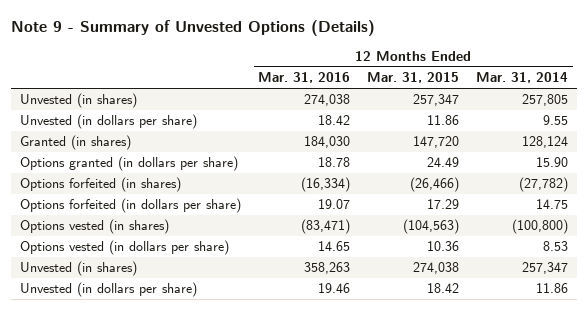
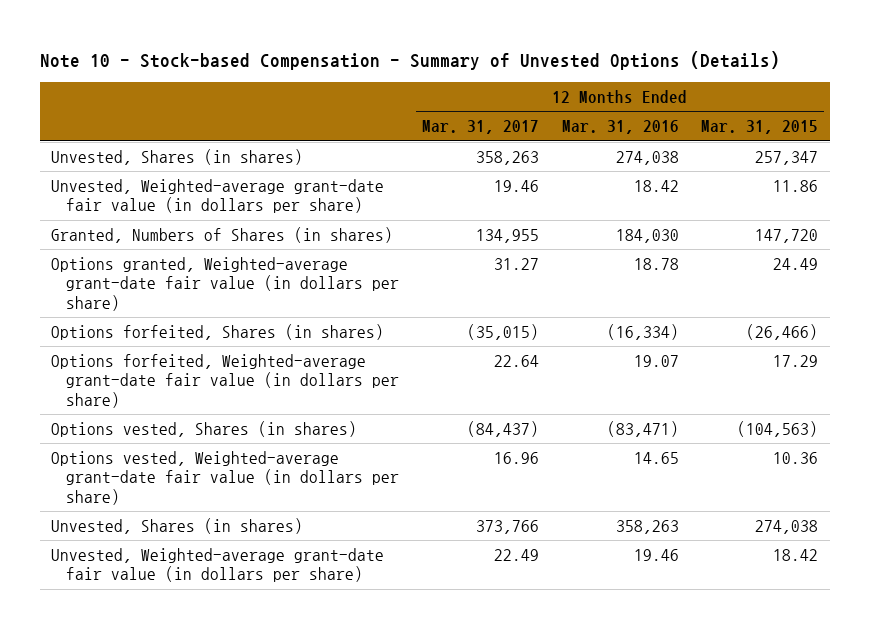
- Note 9 - Summary of Unvested Options (Details)
+ Note 10 - Stock-based Compensation - Summary of Unvested Options (Details)
- | 12 Months Ended Mar. 31, 2016 | 12 Months Ended Mar. 31, 2015 | 12 Months Ended Mar. 31, 2014
+ | 12 Months Ended Mar. 31, 2017 | 12 Months Ended Mar. 31, 2016 | 12 Months Ended Mar. 31, 2015
- Unvested (in shares) | 274,038 | 257,347 | 257,805
- Unvested (in dollars per share) | 18.42 | 11.86 | 9.55
- Granted (in shares) | 184,030 | 147,720 | 128,124
- Options granted (in dollars per share) | 18.78 | 24.49 | 15.90
- Options forfeited (in shares) | (16,334) | (26,466) | (27,782)
- Options forfeited (in dollars per share) | 19.07 | 17.29 | 14.75
- Options vested (in shares) | (83,471) | (104,563) | (100,800)
- Options vested (in dollars per share) | 14.65 | 10.36 | 8.53
- Unvested (in shares) | 358,263 | 274,038 | 257,347
- Unvested (in dollars per share) | 19.46 | 18.42 | 11.86
+ Unvested, Shares (in shares) | 358,263 | 274,038 | 257,347
+ Unvested, Weighted-average grant-date fair value (in dollars per share) | 19.46 | 18.42 | 11.86
+ Granted, Numbers of Shares (in shares) | 134,955 | 184,030 | 147,720
+ Options granted, Weighted-average grant-date fair value (in dollars per share) | 31.27 | 18.78 | 24.49
+ Options forfeited, Shares (in shares) | (35,015) | (16,334) | (26,466)
+ Options forfeited, Weighted-average grant-date fair value (in dollars per share) | 22.64 | 19.07 | 17.29
+ Options vested, Shares (in shares) | (84,437) | (83,471) | (104,563)
+ Options vested, Weighted-average grant-date fair value (in dollars per share) | 16.96 | 14.65 | 10.36
+ Unvested, Shares (in shares) | 373,766 | 358,263 | 274,038
+ Unvested, Weighted-average grant-date fair value (in dollars per share) | 22.49 | 19.46 | 18.42

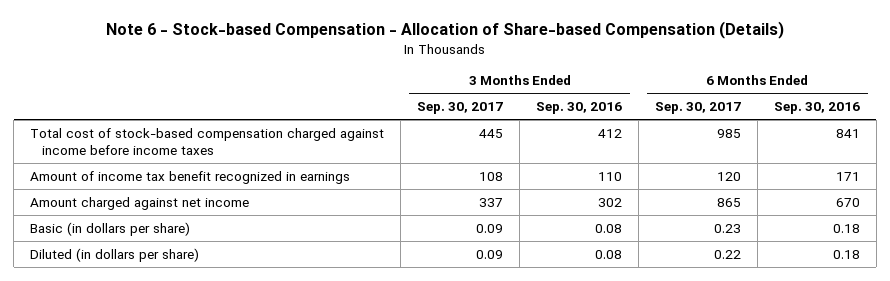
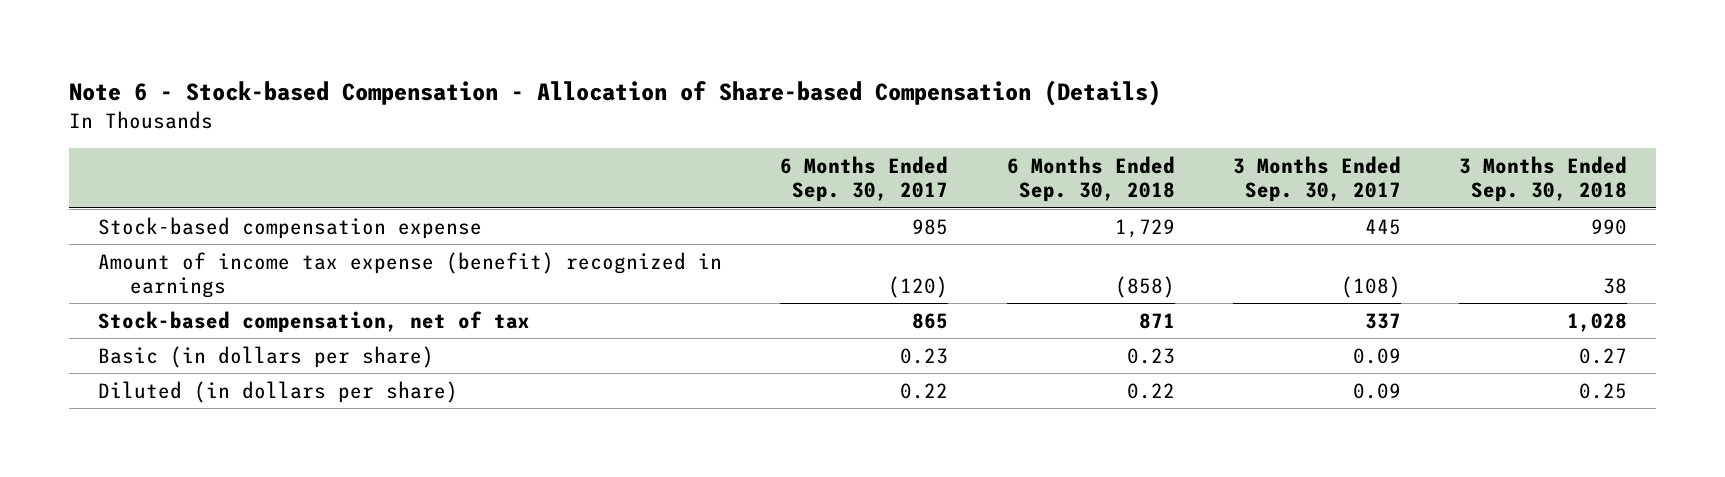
- | 3 Months Ended Sep. 30, 2017 | 3 Months Ended Sep. 30, 2016 | 6 Months Ended Sep. 30, 2017 | 6 Months Ended Sep. 30, 2016
+ | 6 Months Ended Sep. 30, 2017 | 6 Months Ended Sep. 30, 2018 | 3 Months Ended Sep. 30, 2017 | 3 Months Ended Sep. 30, 2018
- Total cost of stock-based compensation charged against income before income taxes | 445 | 412 | 985 | 841
- Amount of income tax benefit recognized in earnings | 108 | 110 | 120 | 171
- Amount charged against net income | 337 | 302 | 865 | 670
+ Stock-based compensation expense | 985 | 1,729 | 445 | 990
+ Amount of income tax expense (benefit) recognized in earnings | (120) | (858) | (108) | 38
+ Stock-based compensation, net of tax | 865 | 871 | 337 | 1,028

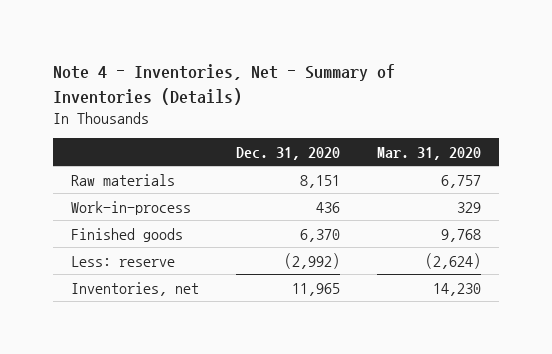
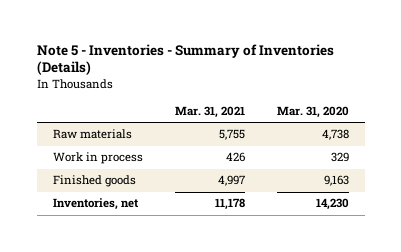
- Note 4 - Inventories, Net - Summary of Inventories (Details)
+ Note 5 - Inventories - Summary of Inventories (Details)
- | Dec. 31, 2020 | Mar. 31, 2020
+ | Mar. 31, 2021 | Mar. 31, 2020
- Raw materials | 8,151 | 6,757
- Work-in-process | 436 | 329
- Finished goods | 6,370 | 9,768
- Less: reserve | (2,992) | (2,624)
+ Raw materials | 5,755 | 4,738
+ Work in process | 426 | 329
+ Finished goods | 4,997 | 9,163

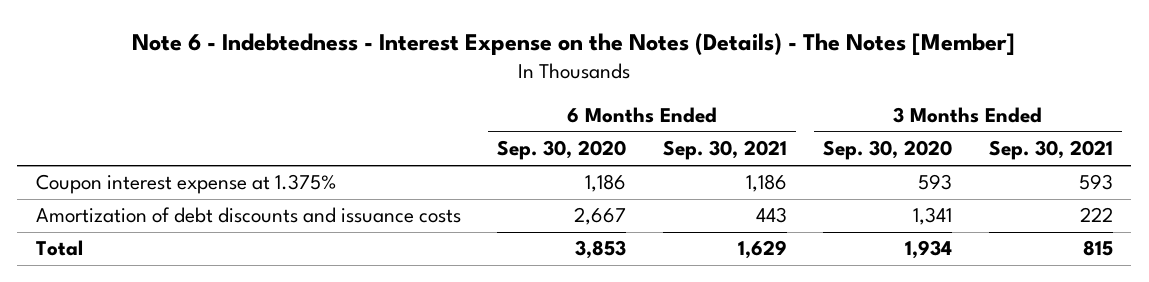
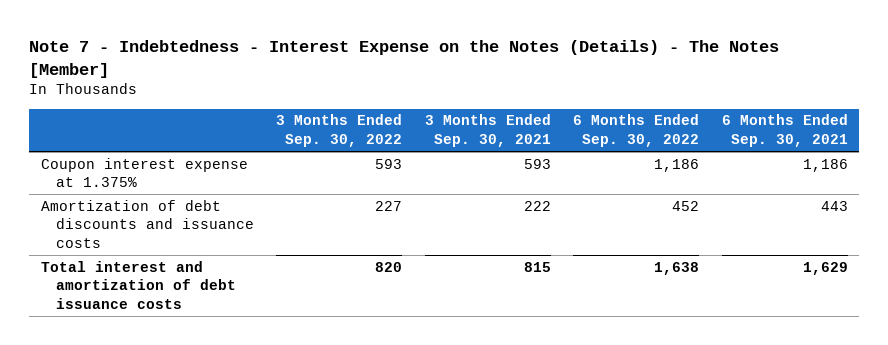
- Note 6 - Indebtedness - Interest Expense on the Notes (Details) - The Notes [Member]
+ Note 7 - Indebtedness - Interest Expense on the Notes (Details) - The Notes [Member]
- | 6 Months Ended Sep. 30, 2020 | 6 Months Ended Sep. 30, 2021 | 3 Months Ended Sep. 30, 2020 | 3 Months Ended Sep. 30, 2021
+ | 3 Months Ended Sep. 30, 2022 | 3 Months Ended Sep. 30, 2021 | 6 Months Ended Sep. 30, 2022 | 6 Months Ended Sep. 30, 2021
- Total | 3,853 | 1,629 | 1,934 | 815
+ Total interest and amortization of debt issuance costs | 820 | 815 | 1,638 | 1,629

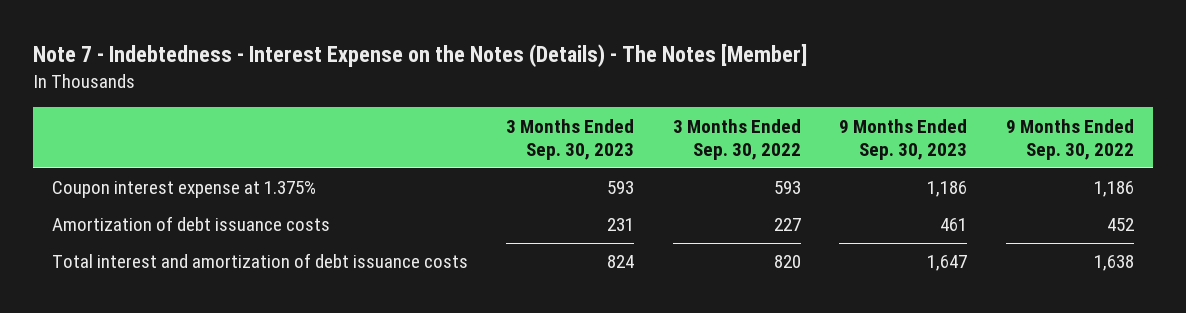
- | 3 Months Ended Sep. 30, 2022 | 3 Months Ended Sep. 30, 2021 | 6 Months Ended Sep. 30, 2022 | 6 Months Ended Sep. 30, 2021
+ | 3 Months Ended Sep. 30, 2023 | 3 Months Ended Sep. 30, 2022 | 9 Months Ended Sep. 30, 2023 | 9 Months Ended Sep. 30, 2022
- Amortization of debt discounts and issuance costs | 227 | 222 | 452 | 443
+ Amortization of debt issuance costs | 231 | 227 | 461 | 452

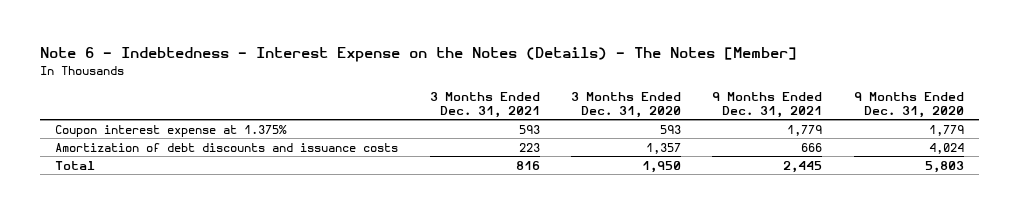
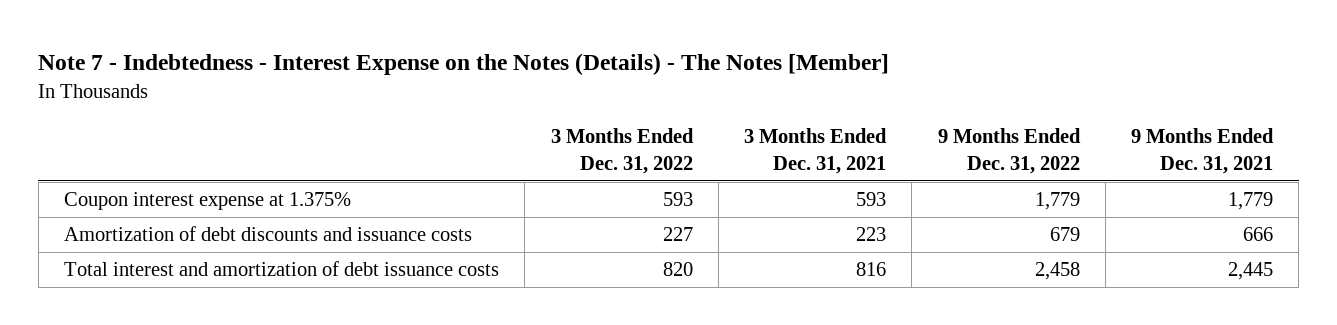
- Note 6 - Indebtedness - Interest Expense on the Notes (Details) - The Notes [Member]
+ Note 7 - Indebtedness - Interest Expense on the Notes (Details) - The Notes [Member]
- | 3 Months Ended Dec. 31, 2021 | 3 Months Ended Dec. 31, 2020 | 9 Months Ended Dec. 31, 2021 | 9 Months Ended Dec. 31, 2020
+ | 3 Months Ended Dec. 31, 2022 | 3 Months Ended Dec. 31, 2021 | 9 Months Ended Dec. 31, 2022 | 9 Months Ended Dec. 31, 2021
- Total | 816 | 1,950 | 2,445 | 5,803
+ Total interest and amortization of debt issuance costs | 820 | 816 | 2,458 | 2,445

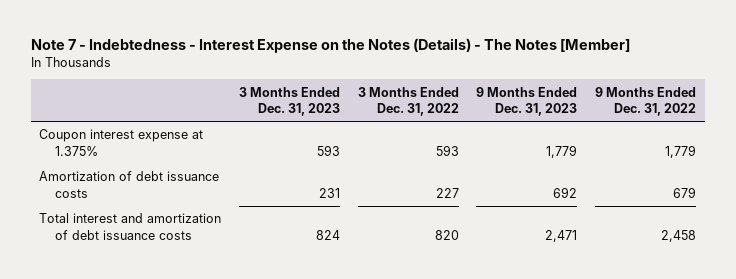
- | 3 Months Ended Dec. 31, 2022 | 3 Months Ended Dec. 31, 2021 | 9 Months Ended Dec. 31, 2022 | 9 Months Ended Dec. 31, 2021
+ | 3 Months Ended Dec. 31, 2023 | 3 Months Ended Dec. 31, 2022 | 9 Months Ended Dec. 31, 2023 | 9 Months Ended Dec. 31, 2022
- Amortization of debt discounts and issuance costs | 227 | 223 | 679 | 666
+ Amortization of debt issuance costs | 231 | 227 | 692 | 679

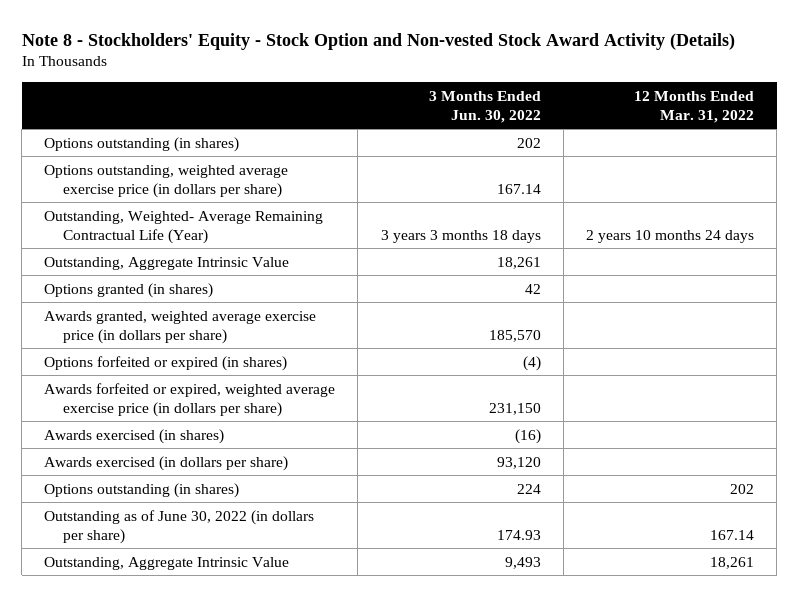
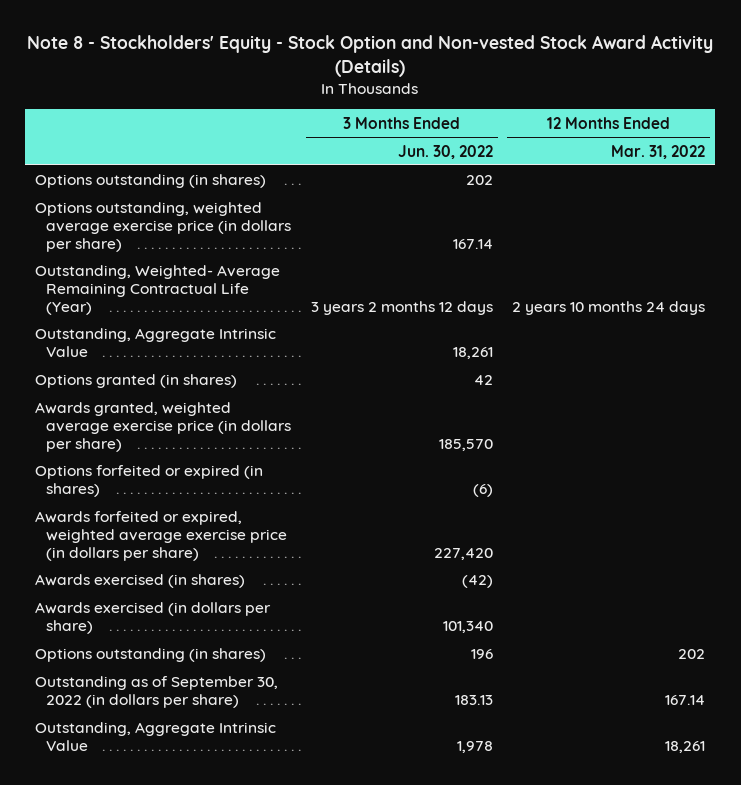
- Outstanding, Weighted- Average Remaining Contractual Life (Year) | 3 years 3 months 18 days | 2 years 10 months 24 days
+ Outstanding, Weighted- Average Remaining Contractual Life (Year) | 3 years 2 months 12 days | 2 years 10 months 24 days
- Options forfeited or expired (in shares) | (4) |
- Awards forfeited or expired, weighted average exercise price (in dollars per share) | 231,150 |
- Awards exercised (in shares) | (16) |
- Awards exercised (in dollars per share) | 93,120 |
- Options outstanding (in shares) | 224 | 202
- Outstanding as of June 30, 2022 (in dollars per share) | 174.93 | 167.14
- Outstanding, Aggregate Intrinsic Value | 9,493 | 18,261
+ Options forfeited or expired (in shares) | (6) |
+ Awards forfeited or expired, weighted average exercise price (in dollars per share) | 227,420 |
+ Awards exercised (in shares) | (42) |
+ Awards exercised (in dollars per share) | 101,340 |
+ Options outstanding (in shares) | 196 | 202
+ Outstanding as of September 30, 2022 (in dollars per share) | 183.13 | 167.14
+ Outstanding, Aggregate Intrinsic Value | 1,978 | 18,261

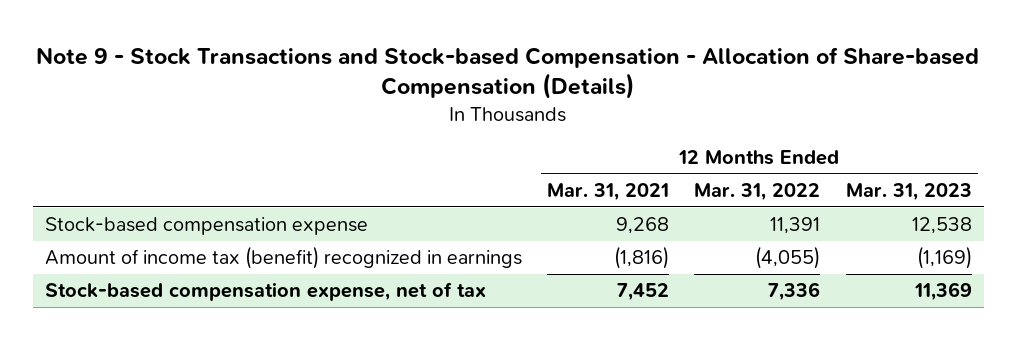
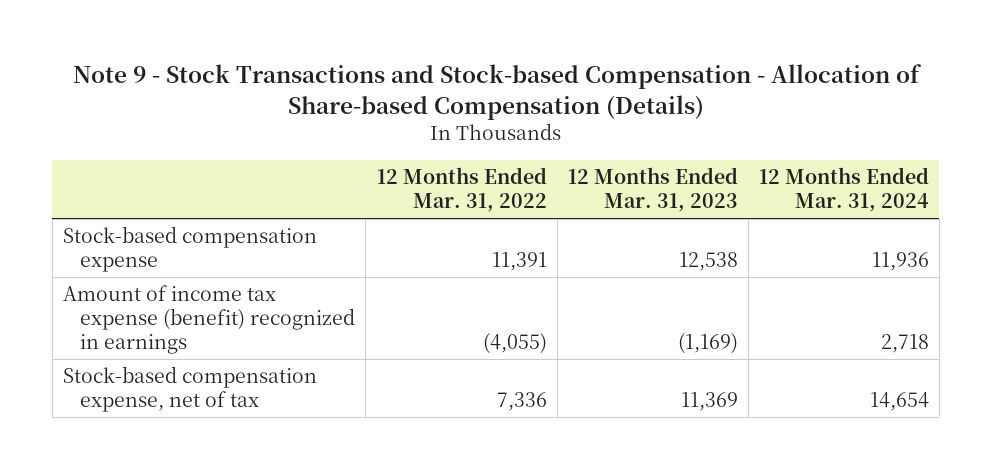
- | 12 Months Ended Mar. 31, 2021 | 12 Months Ended Mar. 31, 2022 | 12 Months Ended Mar. 31, 2023
+ | 12 Months Ended Mar. 31, 2022 | 12 Months Ended Mar. 31, 2023 | 12 Months Ended Mar. 31, 2024
- Amount of income tax (benefit) recognized in earnings | (1,816) | (4,055) | (1,169)
+ Amount of income tax expense (benefit) recognized in earnings | (4,055) | (1,169) | 2,718

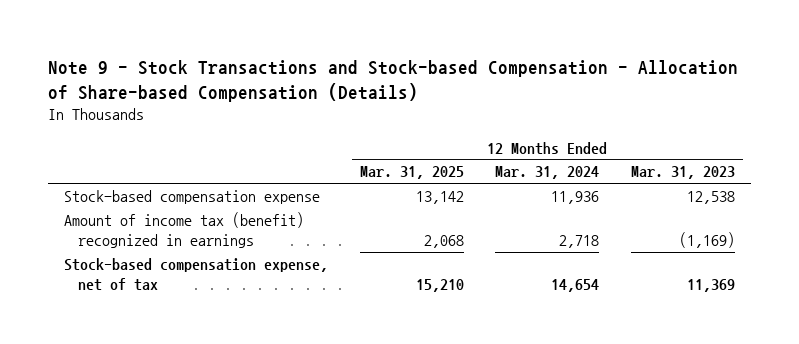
- | 12 Months Ended Mar. 31, 2022 | 12 Months Ended Mar. 31, 2023 | 12 Months Ended Mar. 31, 2024
+ | 12 Months Ended Mar. 31, 2025 | 12 Months Ended Mar. 31, 2024 | 12 Months Ended Mar. 31, 2023
- Amount of income tax expense (benefit) recognized in earnings | (4,055) | (1,169) | 2,718
+ Amount of income tax (benefit) recognized in earnings | 2,068 | 2,718 | (1,169)

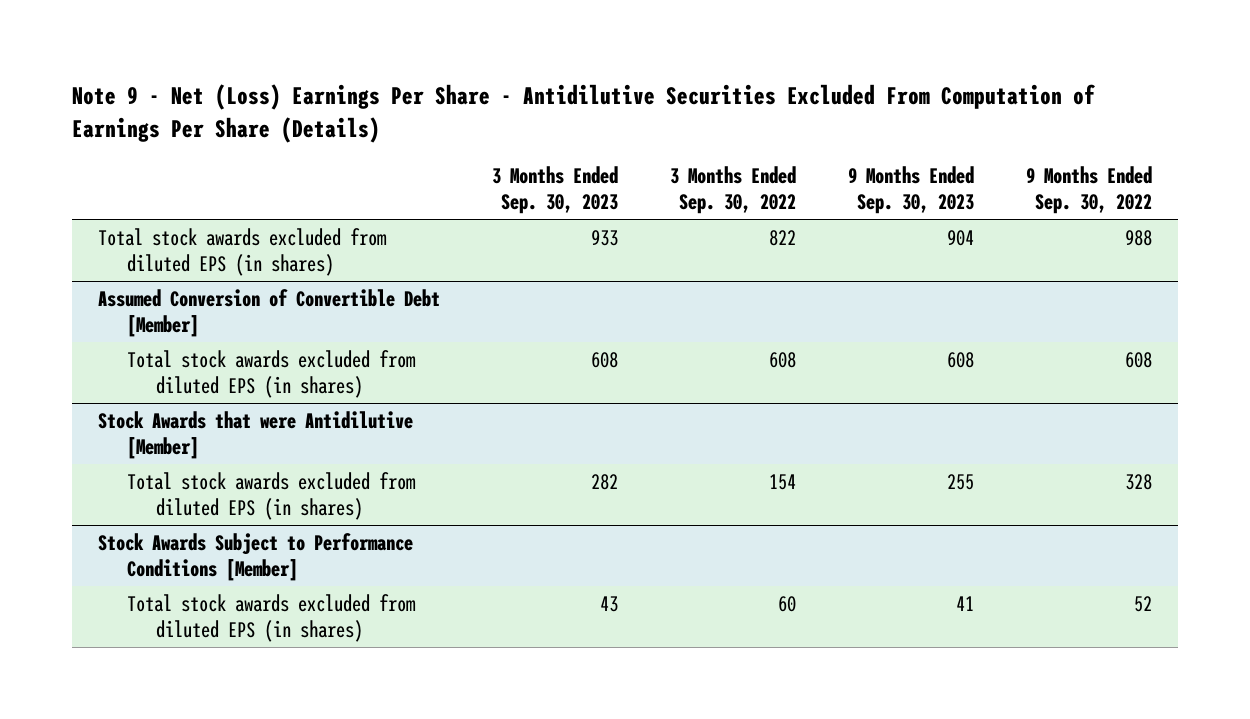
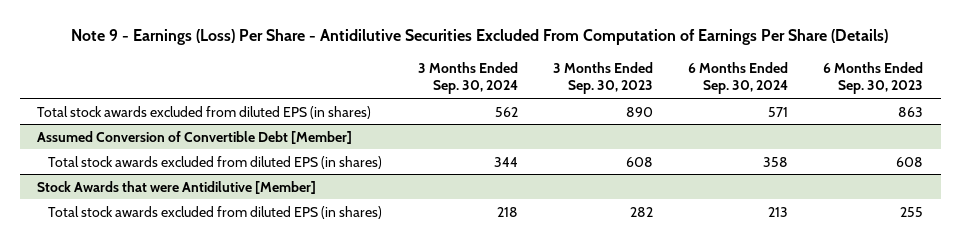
- Note 9 - Net (Loss) Earnings Per Share - Antidilutive Securities Excluded From Computation of Earnings Per Share (Details)
+ Note 9 - Earnings (Loss) Per Share - Antidilutive Securities Excluded From Computation of Earnings Per Share (Details)
- | 3 Months Ended Sep. 30, 2023 | 3 Months Ended Sep. 30, 2022 | 9 Months Ended Sep. 30, 2023 | 9 Months Ended Sep. 30, 2022
+ | 3 Months Ended Sep. 30, 2024 | 3 Months Ended Sep. 30, 2023 | 6 Months Ended Sep. 30, 2024 | 6 Months Ended Sep. 30, 2023
- Total stock awards excluded from diluted EPS (in shares) | 933 | 822 | 904 | 988
+ Total stock awards excluded from diluted EPS (in shares) | 562 | 890 | 571 | 863
- Stock Awards Subject to Performance Conditions [Member]
- Total stock awards excluded from diluted EPS (in shares) | 43 | 60 | 41 | 52

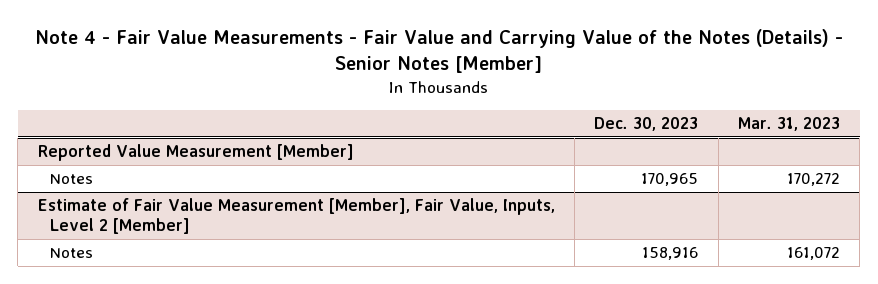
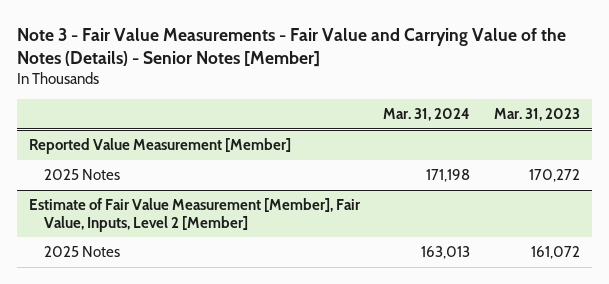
- Note 4 - Fair Value Measurements - Fair Value and Carrying Value of the Notes (Details) - Senior Notes [Member]
+ Note 3 - Fair Value Measurements - Fair Value and Carrying Value of the Notes (Details) - Senior Notes [Member]
- | Dec. 30, 2023 | Mar. 31, 2023
+ | Mar. 31, 2024 | Mar. 31, 2023
@ Reported Value Measurement [Member]
- Notes | 170,965 | 170,272
+ 2025 Notes | 171,198 | 170,272
@ Estimate of Fair Value Measurement [Member], Fair Value, Inputs, Level 2 [Member]
- Notes | 158,916 | 161,072
+ 2025 Notes | 163,013 | 161,072

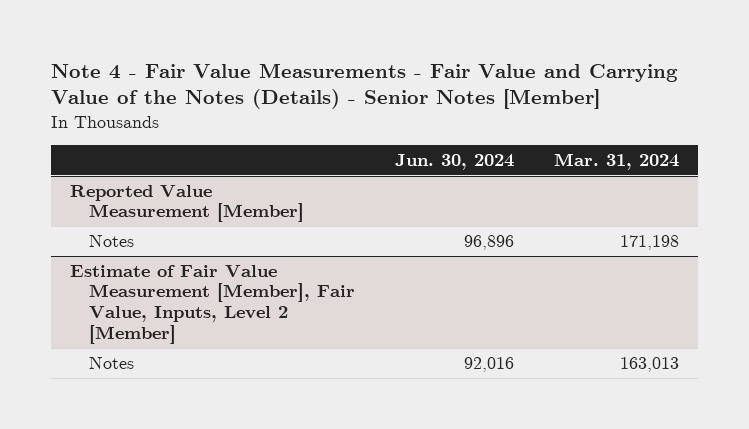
- Note 3 - Fair Value Measurements - Fair Value and Carrying Value of the Notes (Details) - Senior Notes [Member]
+ Note 4 - Fair Value Measurements - Fair Value and Carrying Value of the Notes (Details) - Senior Notes [Member]
- | Mar. 31, 2024 | Mar. 31, 2023
+ | Jun. 30, 2024 | Mar. 31, 2024
@ Reported Value Measurement [Member]
- 2025 Notes | 171,198 | 170,272
+ Notes | 96,896 | 171,198
@ Estimate of Fair Value Measurement [Member], Fair Value, Inputs, Level 2 [Member]
- 2025 Notes | 163,013 | 161,072
+ Notes | 92,016 | 163,013

